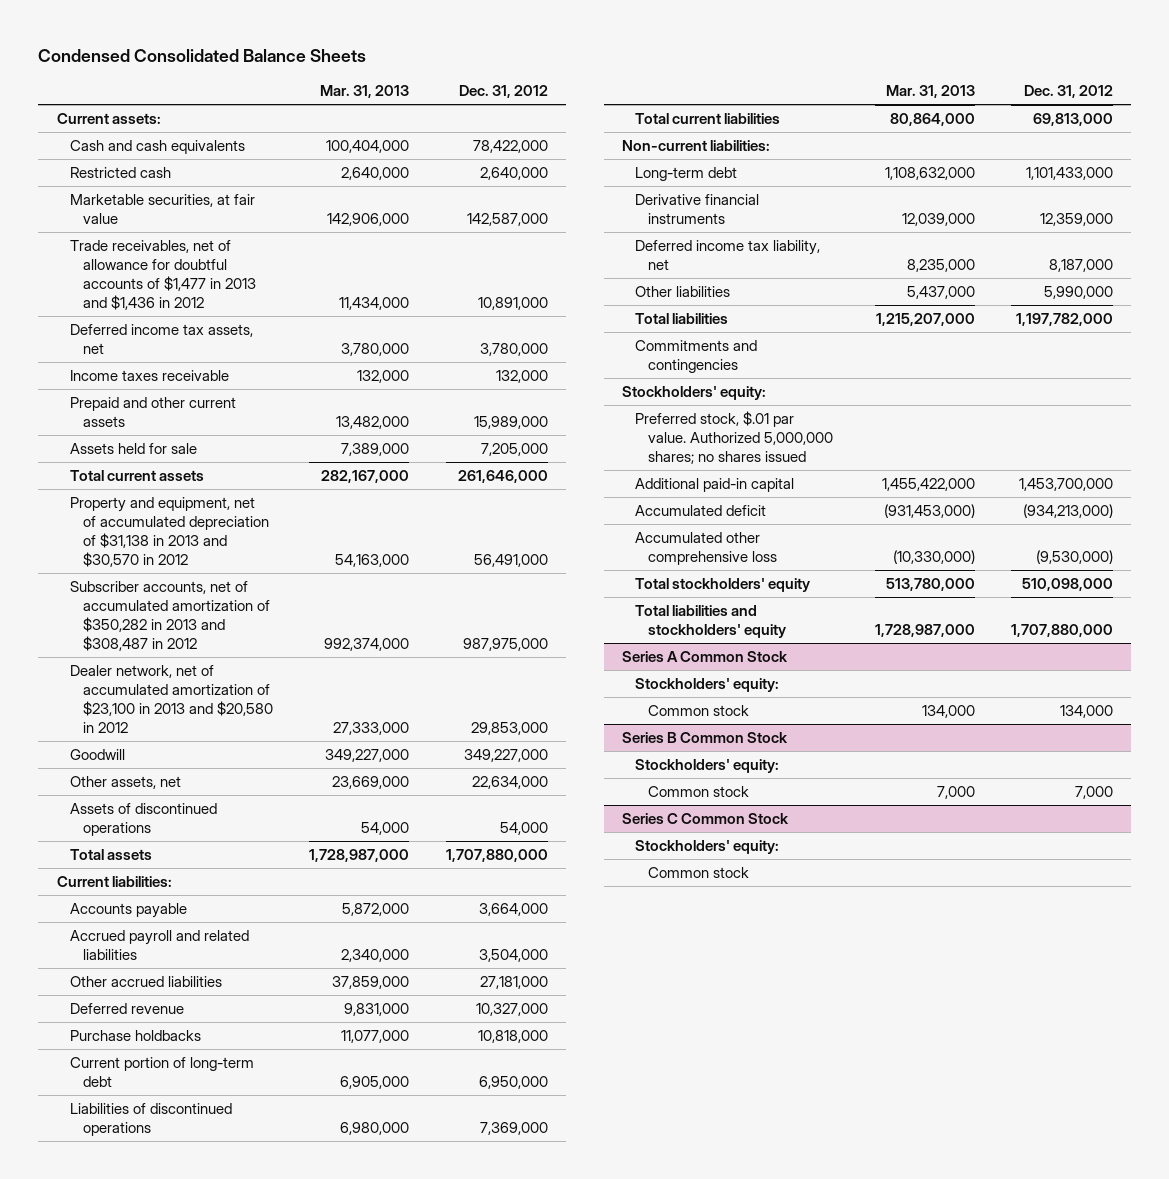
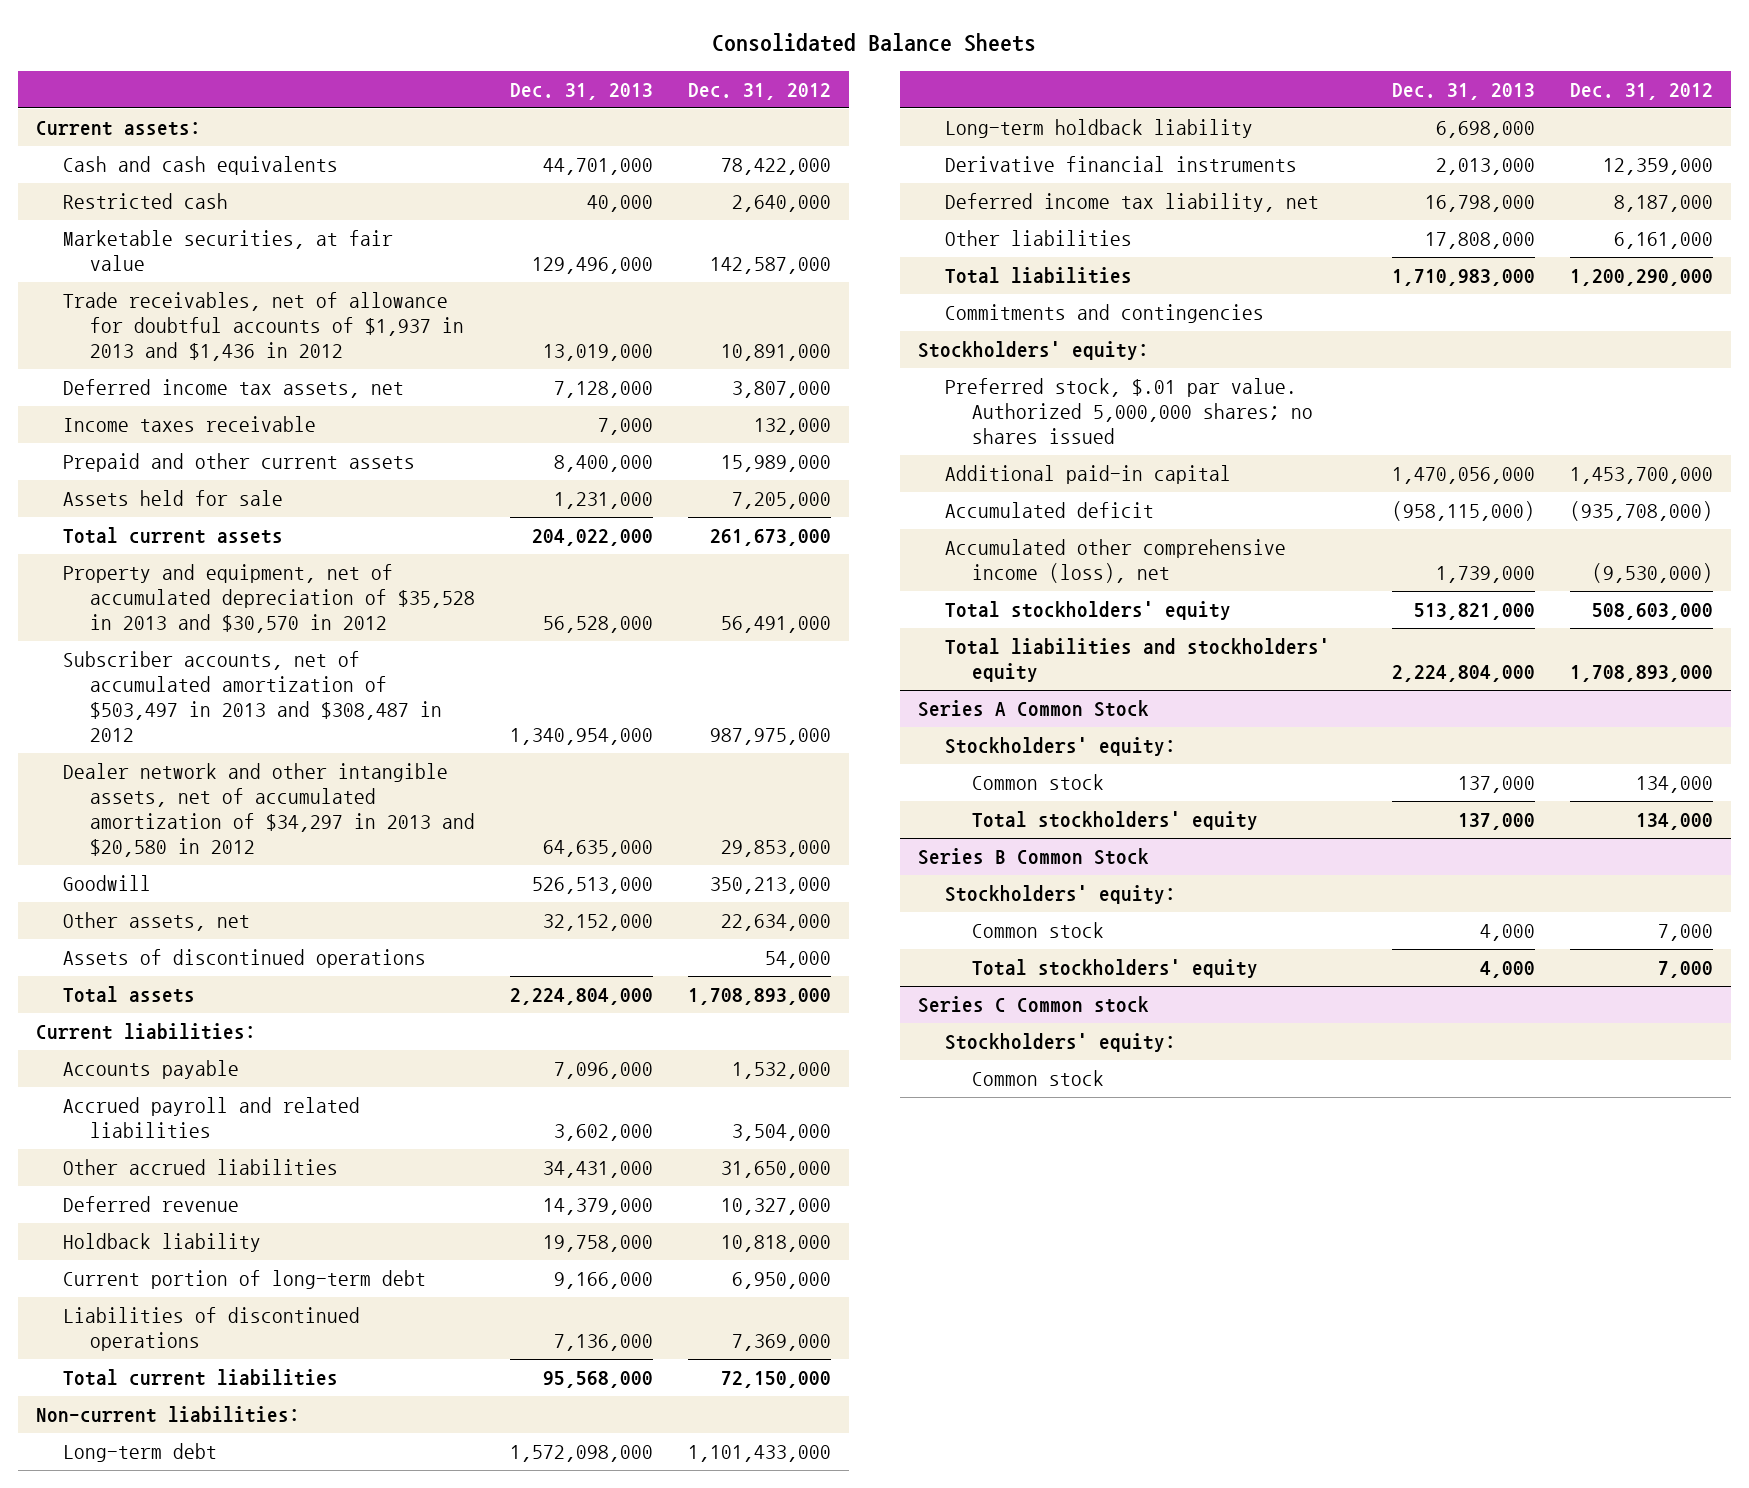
- Condensed Consolidated Balance Sheets
+ Consolidated Balance Sheets
- | Mar. 31, 2013 | Dec. 31, 2012
+ | Dec. 31, 2013 | Dec. 31, 2012
- Trade receivables, net of allowance for doubtful accounts of $1,477 in 2013 and $1,436 in 2012 | 11,434,000 | 10,891,000
- Deferred income tax assets, net | 3,780,000 | 3,780,000
+ Trade receivables, net of allowance for doubtful accounts of $1,937 in 2013 and $1,436 in 2012 | 13,019,000 | 10,891,000
+ Deferred income tax assets, net | 7,128,000 | 3,807,000
- Total current assets | 282,167,000 | 261,646,000
- Property and equipment, net of accumulated depreciation of $31,138 in 2013 and $30,570 in 2012 | 54,163,000 | 56,491,000
- Subscriber accounts, net of accumulated amortization of $350,282 in 2013 and $308,487 in 2012 | 992,374,000 | 987,975,000
- Dealer network, net of accumulated amortization of $23,100 in 2013 and $20,580 in 2012 | 27,333,000 | 29,853,000
- Goodwill | 349,227,000 | 349,227,000
+ Total current assets | 204,022,000 | 261,673,000
+ Property and equipment, net of accumulated depreciation of $35,528 in 2013 and $30,570 in 2012 | 56,528,000 | 56,491,000
+ Subscriber accounts, net of accumulated amortization of $503,497 in 2013 and $308,487 in 2012 | 1,340,954,000 | 987,975,000
+ Dealer network and other intangible assets, net of accumulated amortization of $34,297 in 2013 and $20,580 in 2012 | 64,635,000 | 29,853,000
+ Goodwill | 526,513,000 | 350,213,000
- Total assets | 1,728,987,000 | 1,707,880,000
+ Total assets | 2,224,804,000 | 1,708,893,000
- Accounts payable | 5,872,000 | 3,664,000
+ Accounts payable | 7,096,000 | 1,532,000
- Other accrued liabilities | 37,859,000 | 27,181,000
+ Other accrued liabilities | 34,431,000 | 31,650,000
- Purchase holdbacks | 11,077,000 | 10,818,000
+ Holdback liability | 19,758,000 | 10,818,000
- Total current liabilities | 80,864,000 | 69,813,000
+ Total current liabilities | 95,568,000 | 72,150,000
+ Long-term holdback liability | 6,698,000 |
- Other liabilities | 5,437,000 | 5,990,000
- Total liabilities | 1,215,207,000 | 1,197,782,000
+ Other liabilities | 17,808,000 | 6,161,000
+ Total liabilities | 1,710,983,000 | 1,200,290,000
- Accumulated deficit | (931,453,000) | (934,213,000)
- Accumulated other comprehensive loss | (10,330,000) | (9,530,000)
- Total stockholders' equity | 513,780,000 | 510,098,000
- Total liabilities and stockholders' equity | 1,728,987,000 | 1,707,880,000
+ Accumulated deficit | (958,115,000) | (935,708,000)
+ Accumulated other comprehensive income (loss), net | 1,739,000 | (9,530,000)
+ Total stockholders' equity | 513,821,000 | 508,603,000
+ Total liabilities and stockholders' equity | 2,224,804,000 | 1,708,893,000
@ Series A Common Stock
+ Total stockholders' equity | 137,000 | 134,000
- Series C Common Stock
@ Series B Common Stock
+ Total stockholders' equity | 4,000 | 7,000
+ Series C Common stock

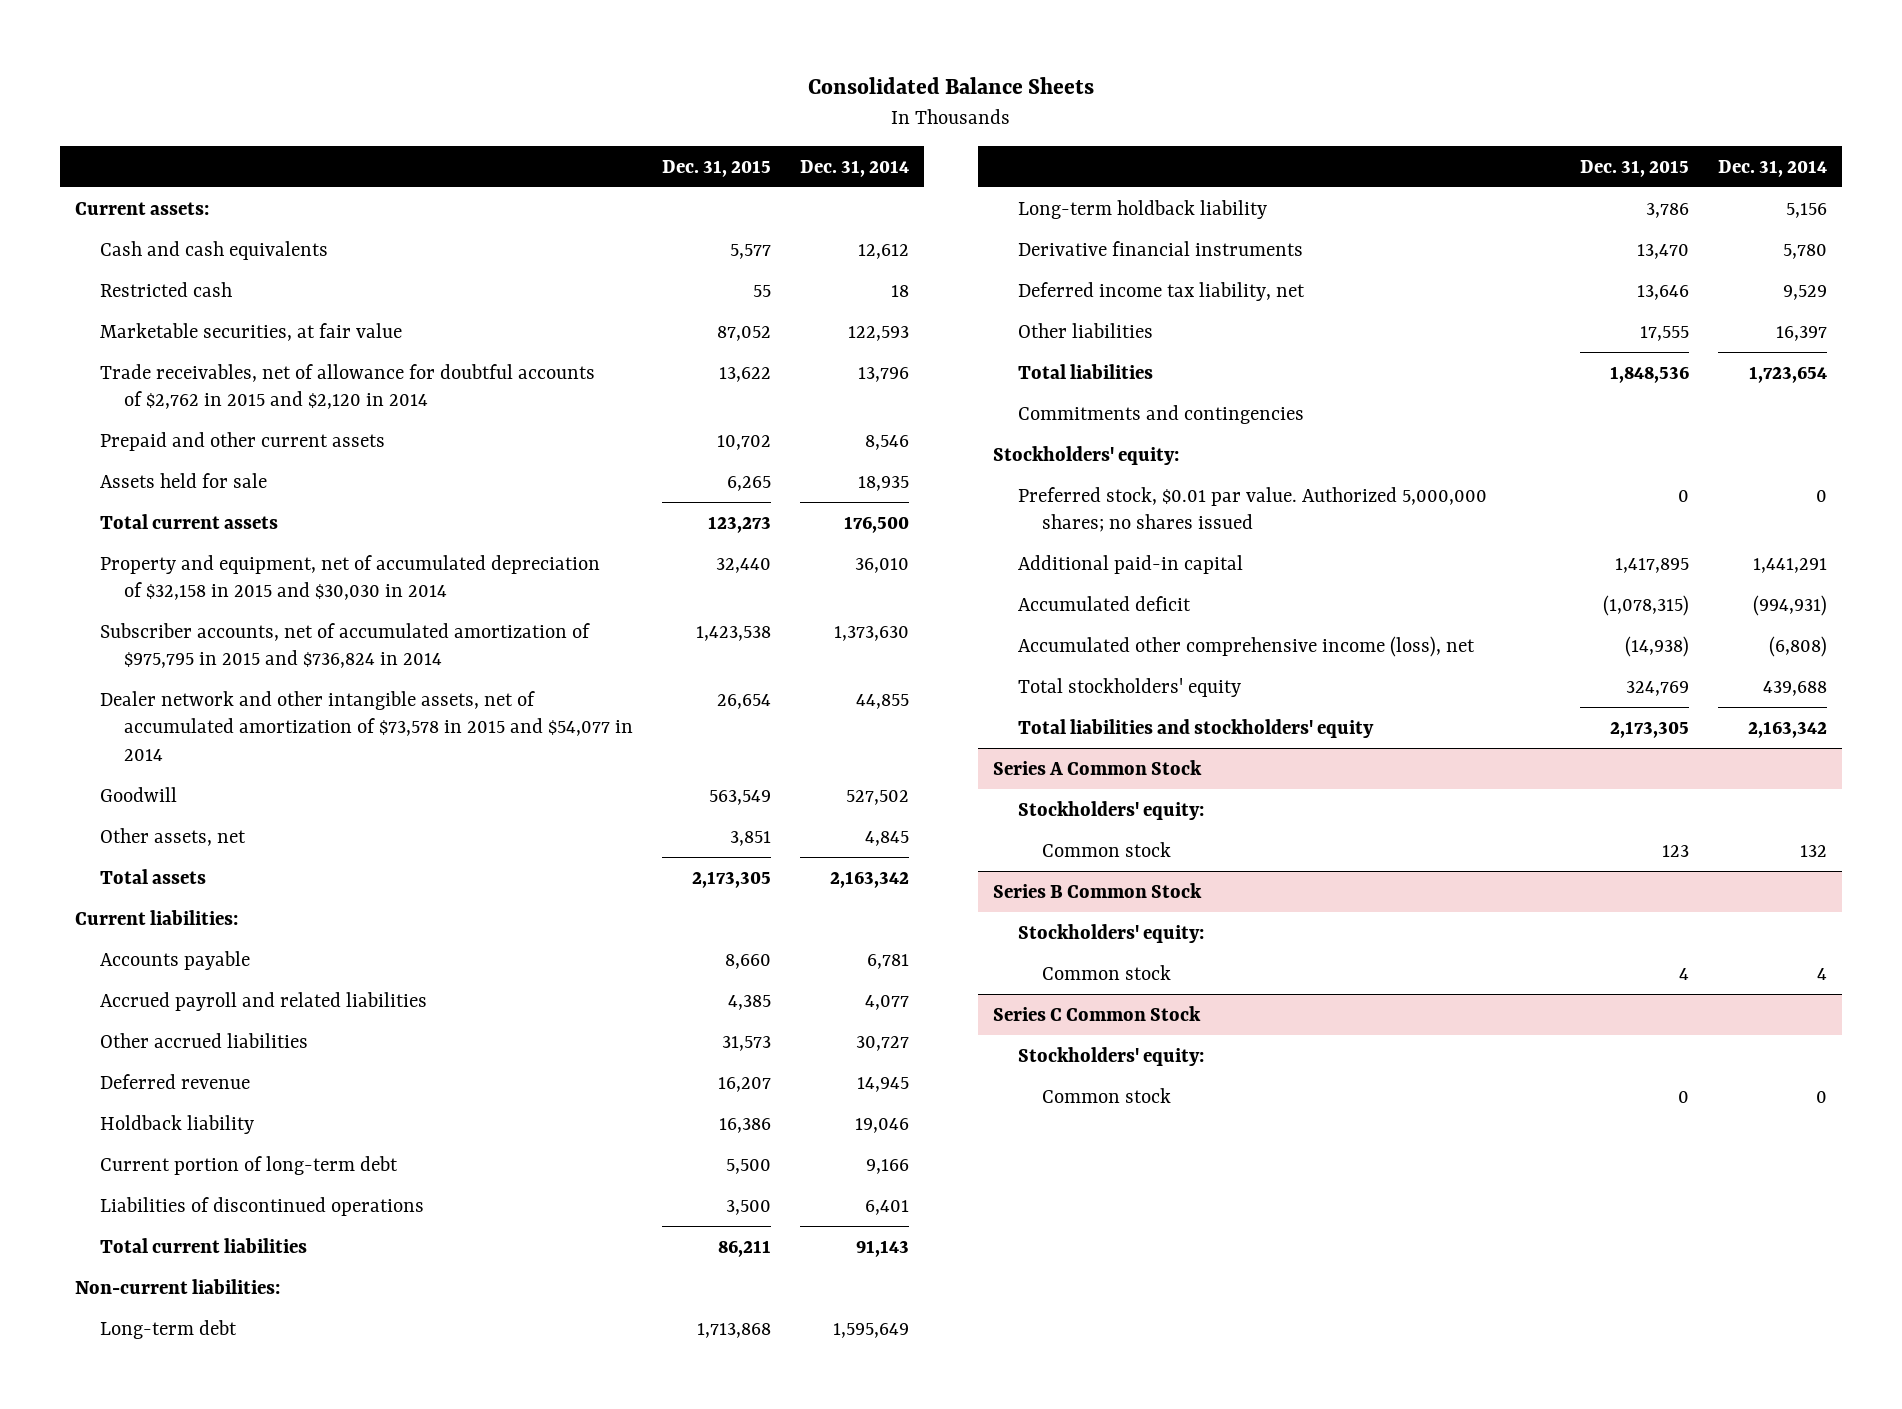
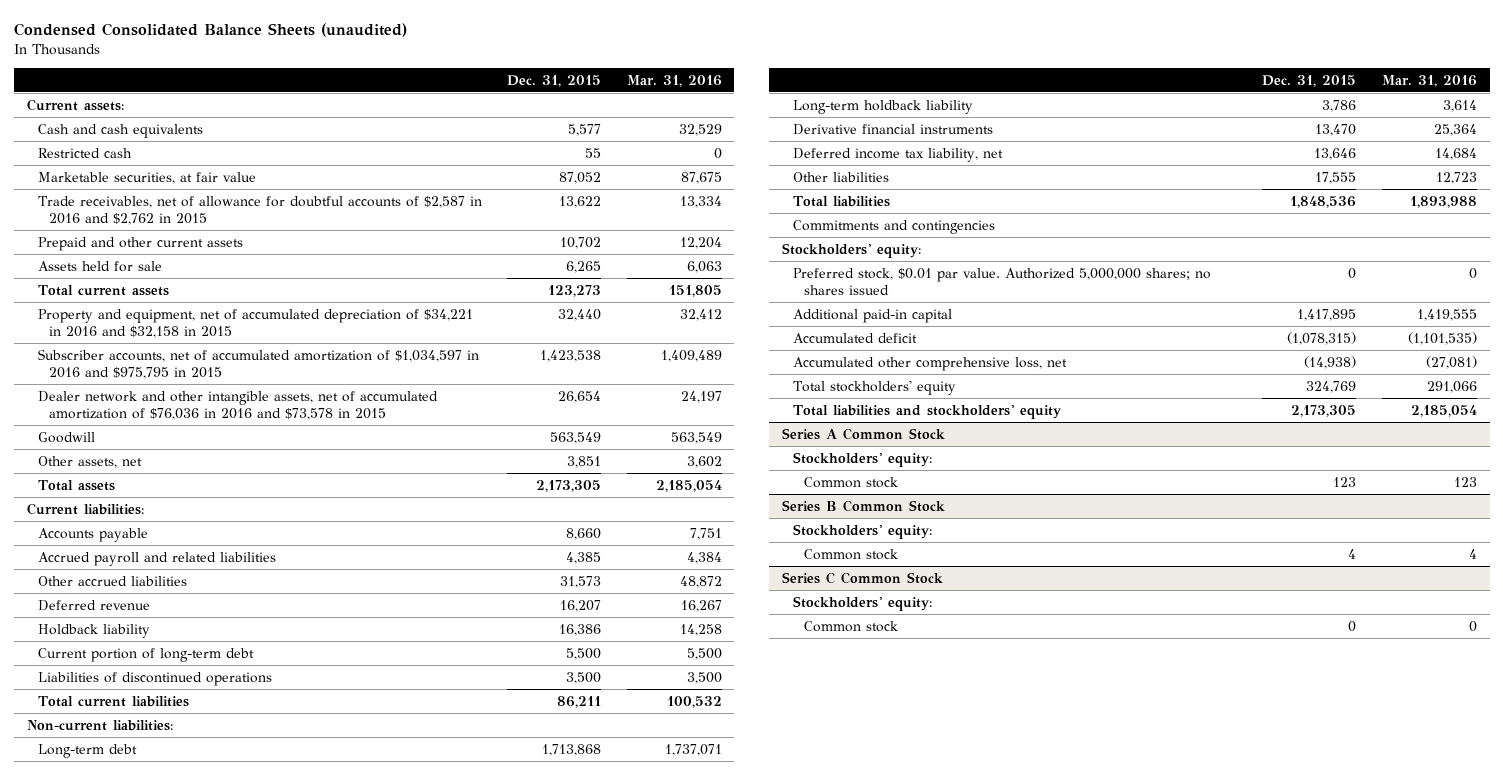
- Consolidated Balance Sheets
+ Condensed Consolidated Balance Sheets (unaudited)
- | Dec. 31, 2015 | Dec. 31, 2014
+ | Dec. 31, 2015 | Mar. 31, 2016
- Trade receivables, net of allowance for doubtful accounts of $2,762 in 2015 and $2,120 in 2014 | 13,622 | 13,796
+ Trade receivables, net of allowance for doubtful accounts of $2,587 in 2016 and $2,762 in 2015 | 13,622 | 13,334
- Property and equipment, net of accumulated depreciation of $32,158 in 2015 and $30,030 in 2014 | 32,440 | 36,010
- Subscriber accounts, net of accumulated amortization of $975,795 in 2015 and $736,824 in 2014 | 1,423,538 | 1,373,630
- Dealer network and other intangible assets, net of accumulated amortization of $73,578 in 2015 and $54,077 in 2014 | 26,654 | 44,855
+ Property and equipment, net of accumulated depreciation of $34,221 in 2016 and $32,158 in 2015 | 32,440 | 32,412
+ Subscriber accounts, net of accumulated amortization of $1,034,597 in 2016 and $975,795 in 2015 | 1,423,538 | 1,409,489
+ Dealer network and other intangible assets, net of accumulated amortization of $76,036 in 2016 and $73,578 in 2015 | 26,654 | 24,197
- Accumulated other comprehensive income (loss), net | (14,938) | (6,808)
+ Accumulated other comprehensive loss, net | (14,938) | (27,081)

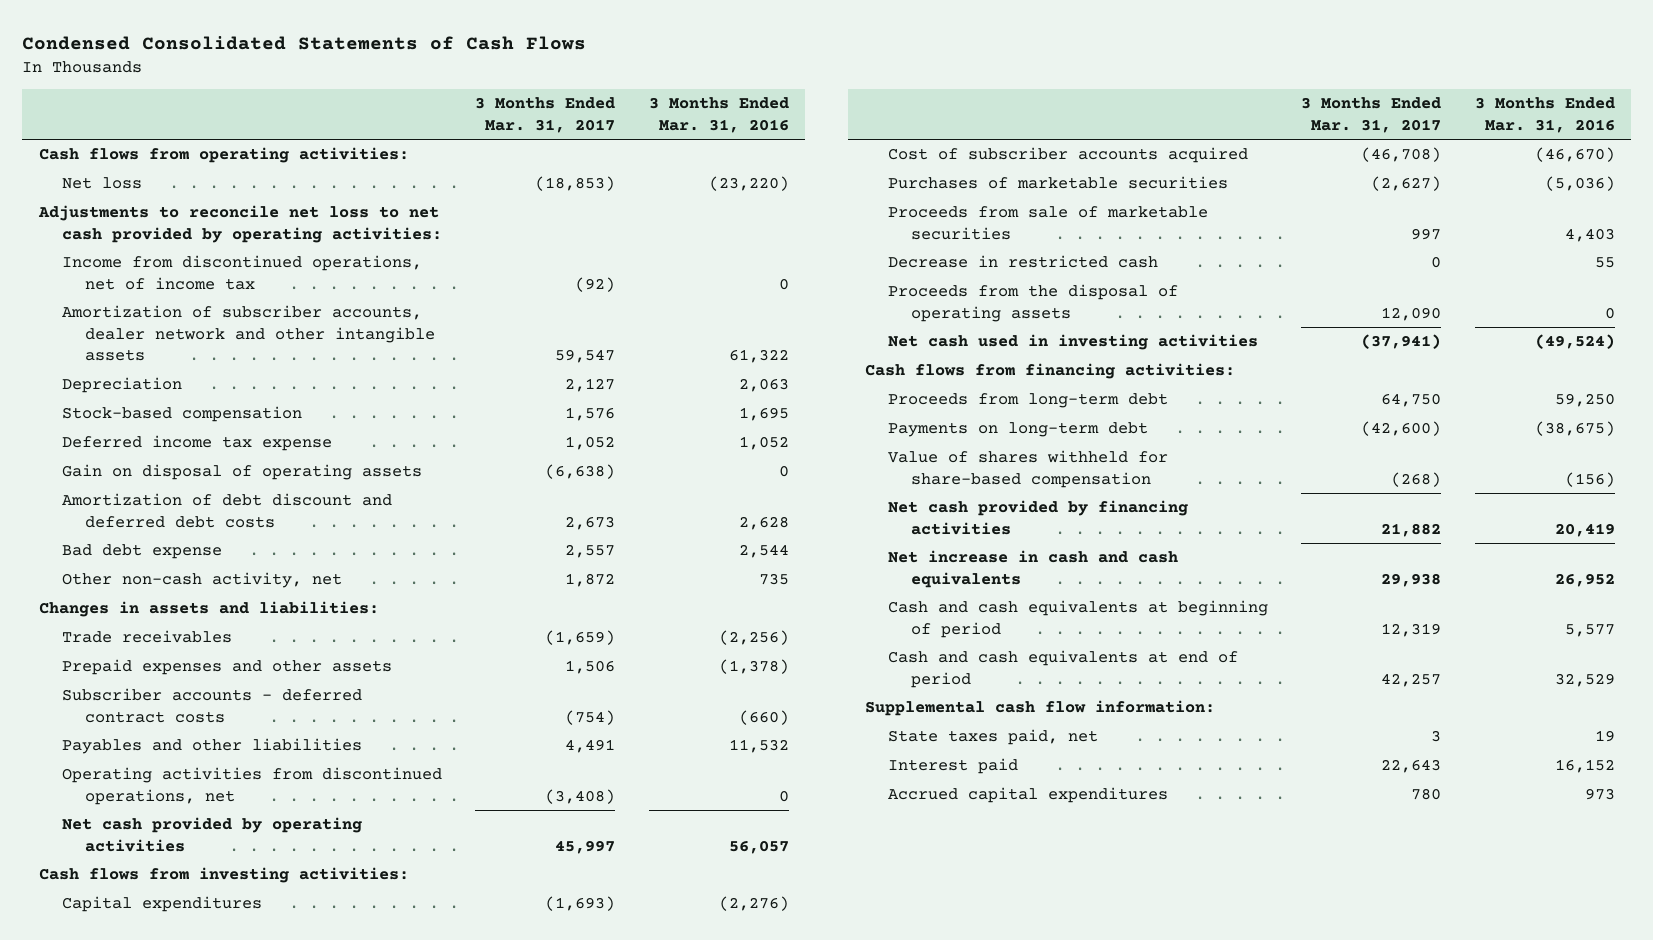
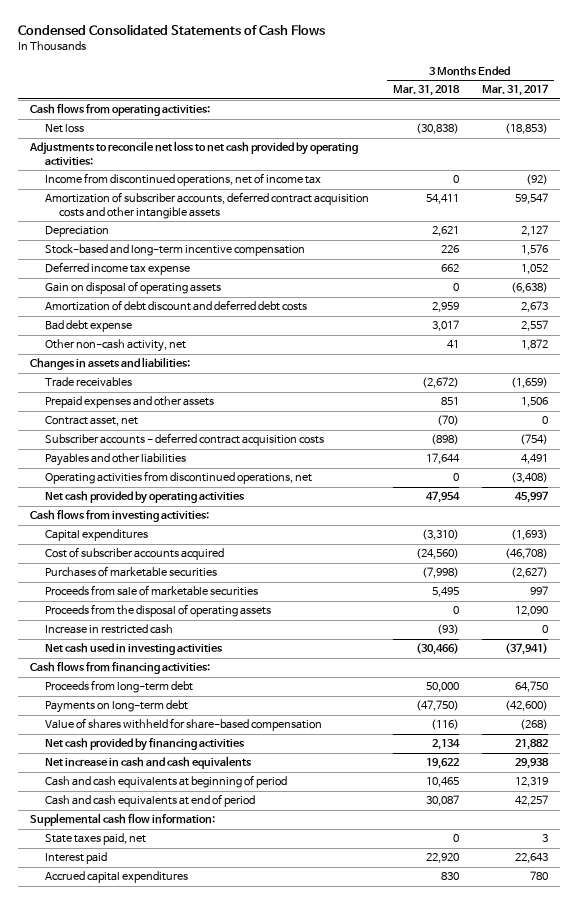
- | 3 Months Ended Mar. 31, 2017 | 3 Months Ended Mar. 31, 2016
+ | 3 Months Ended Mar. 31, 2018 | 3 Months Ended Mar. 31, 2017
- Amortization of subscriber accounts, dealer network and other intangible assets | 59,547 | 61,322
+ Amortization of subscriber accounts, deferred contract acquisition costs and other intangible assets | 54,411 | 59,547
- Stock-based compensation | 1,576 | 1,695
+ Stock-based and long-term incentive compensation | 226 | 1,576
- Subscriber accounts - deferred contract costs | (754) | (660)
+ Contract asset, net | (70) | 0
+ Subscriber accounts - deferred contract acquisition costs | (898) | (754)
- Decrease in restricted cash | 0 | 55
+ Increase in restricted cash | (93) | 0

